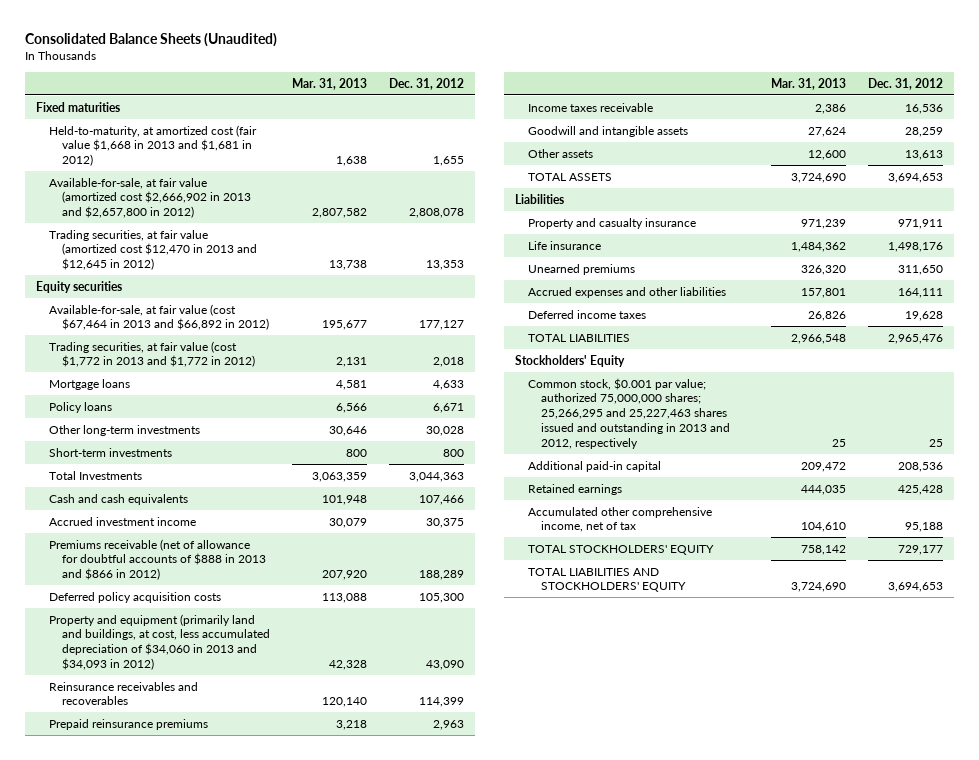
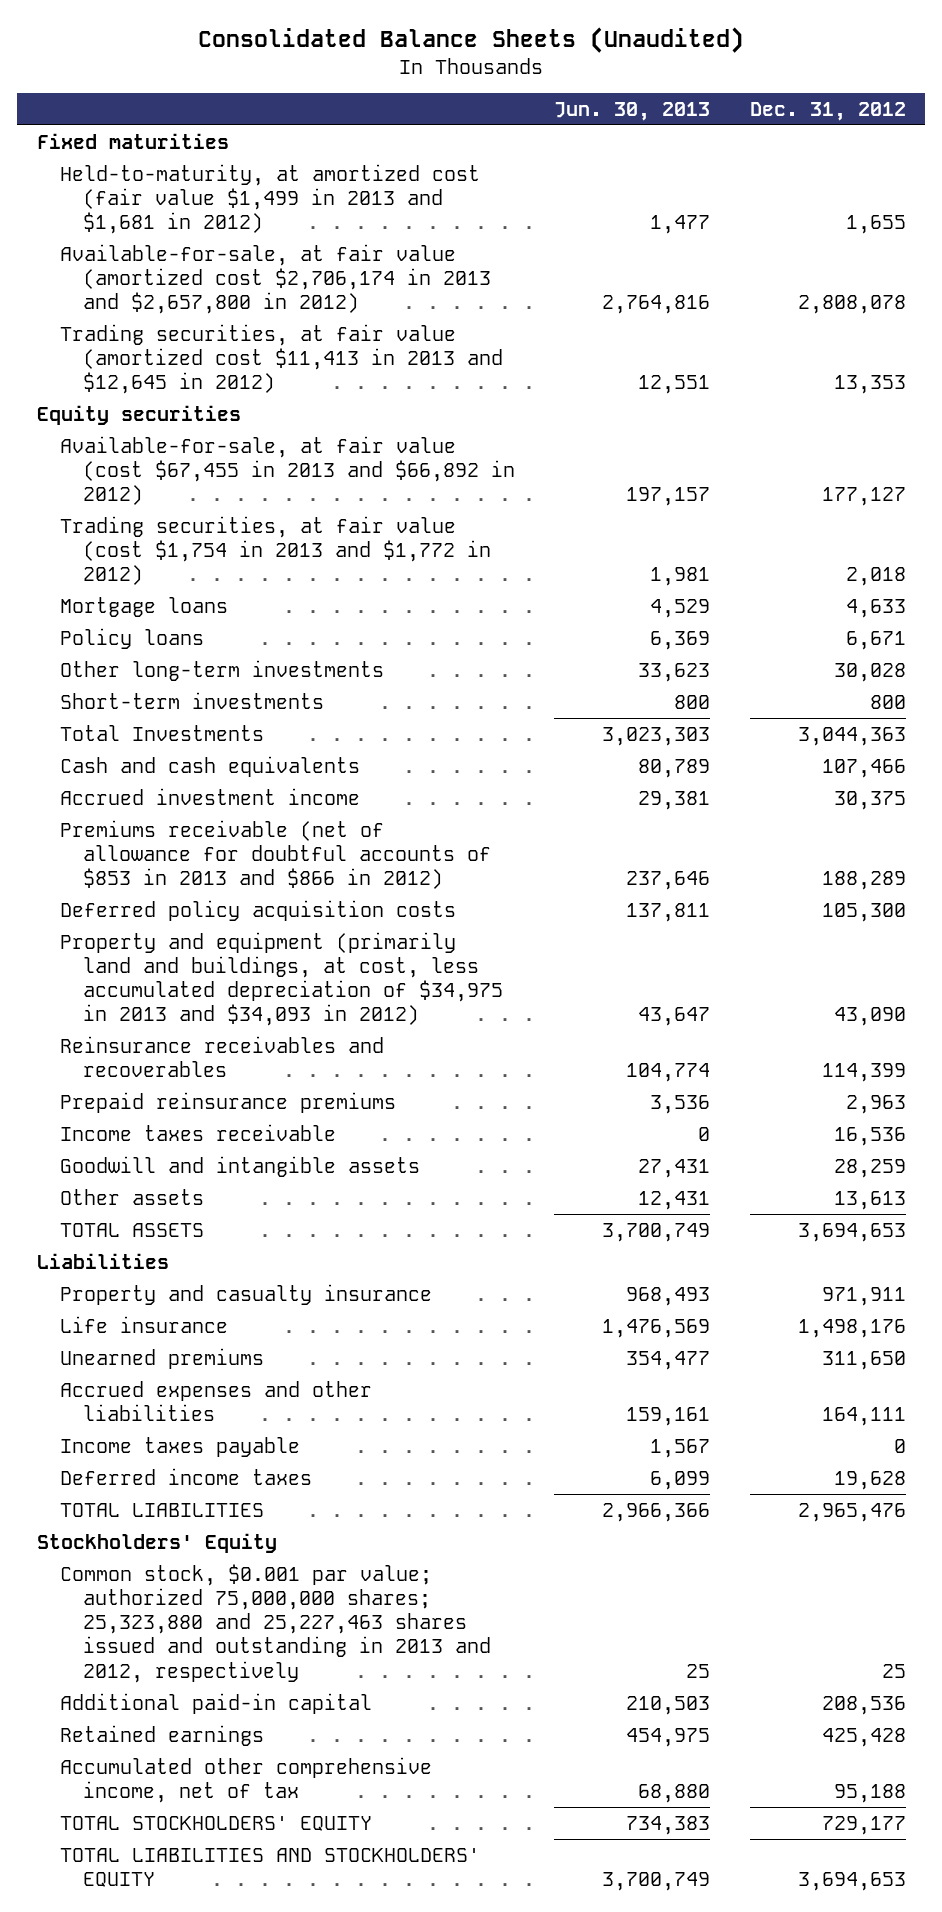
- | Mar. 31, 2013 | Dec. 31, 2012
+ | Jun. 30, 2013 | Dec. 31, 2012
- Held-to-maturity, at amortized cost (fair value $1,668 in 2013 and $1,681 in 2012) | 1,638 | 1,655
- Available-for-sale, at fair value (amortized cost $2,666,902 in 2013 and $2,657,800 in 2012) | 2,807,582 | 2,808,078
- Trading securities, at fair value (amortized cost $12,470 in 2013 and $12,645 in 2012) | 13,738 | 13,353
+ Held-to-maturity, at amortized cost (fair value $1,499 in 2013 and $1,681 in 2012) | 1,477 | 1,655
+ Available-for-sale, at fair value (amortized cost $2,706,174 in 2013 and $2,657,800 in 2012) | 2,764,816 | 2,808,078
+ Trading securities, at fair value (amortized cost $11,413 in 2013 and $12,645 in 2012) | 12,551 | 13,353
- Available-for-sale, at fair value (cost $67,464 in 2013 and $66,892 in 2012) | 195,677 | 177,127
- Trading securities, at fair value (cost $1,772 in 2013 and $1,772 in 2012) | 2,131 | 2,018
+ Available-for-sale, at fair value (cost $67,455 in 2013 and $66,892 in 2012) | 197,157 | 177,127
+ Trading securities, at fair value (cost $1,754 in 2013 and $1,772 in 2012) | 1,981 | 2,018
- Premiums receivable (net of allowance for doubtful accounts of $888 in 2013 and $866 in 2012) | 207,920 | 188,289
+ Premiums receivable (net of allowance for doubtful accounts of $853 in 2013 and $866 in 2012) | 237,646 | 188,289
- Property and equipment (primarily land and buildings, at cost, less accumulated depreciation of $34,060 in 2013 and $34,093 in 2012) | 42,328 | 43,090
+ Property and equipment (primarily land and buildings, at cost, less accumulated depreciation of $34,975 in 2013 and $34,093 in 2012) | 43,647 | 43,090
+ Income taxes payable | 1,567 | 0
- Common stock, $0.001 par value; authorized 75,000,000 shares; 25,266,295 and 25,227,463 shares issued and outstanding in 2013 and 2012, respectively | 25 | 25
+ Common stock, $0.001 par value; authorized 75,000,000 shares; 25,323,880 and 25,227,463 shares issued and outstanding in 2013 and 2012, respectively | 25 | 25

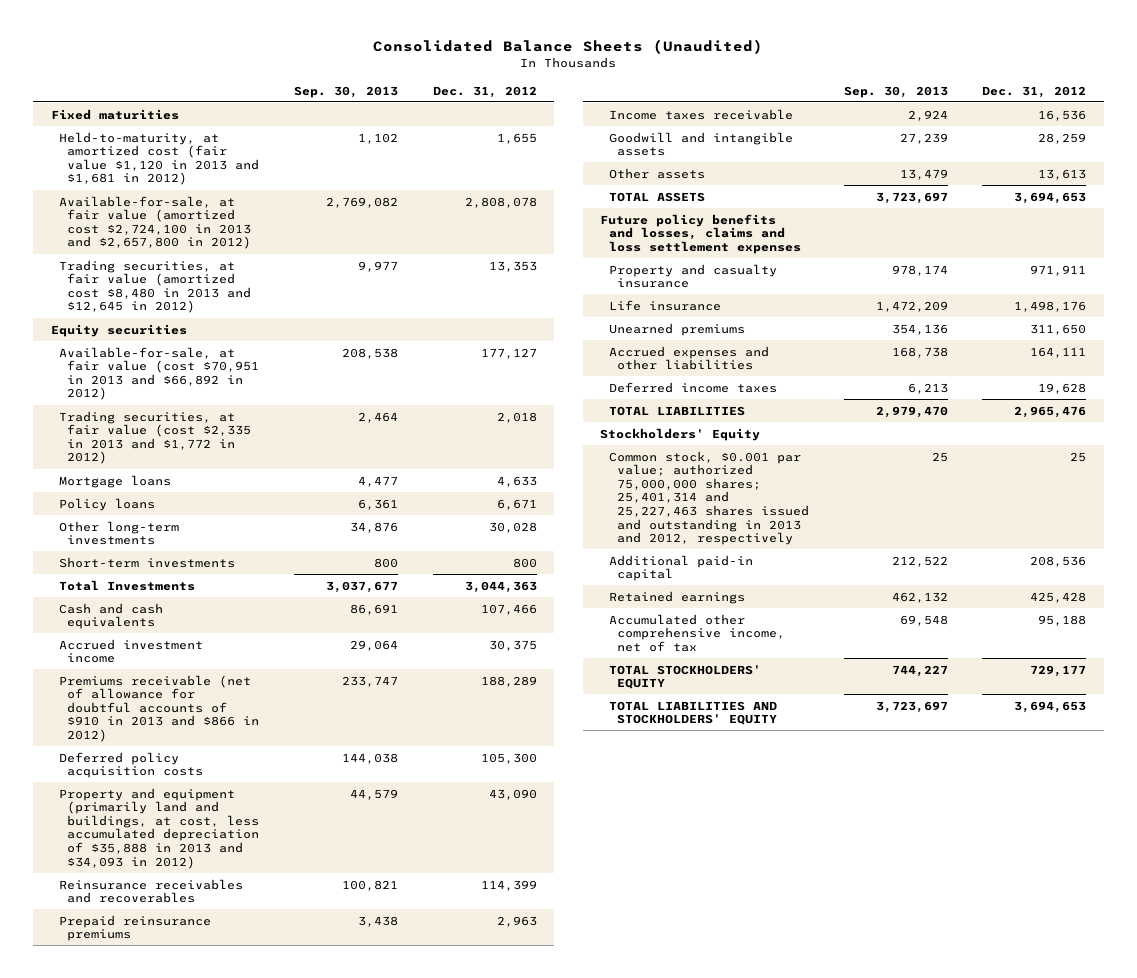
- | Jun. 30, 2013 | Dec. 31, 2012
+ | Sep. 30, 2013 | Dec. 31, 2012
- Held-to-maturity, at amortized cost (fair value $1,499 in 2013 and $1,681 in 2012) | 1,477 | 1,655
- Available-for-sale, at fair value (amortized cost $2,706,174 in 2013 and $2,657,800 in 2012) | 2,764,816 | 2,808,078
- Trading securities, at fair value (amortized cost $11,413 in 2013 and $12,645 in 2012) | 12,551 | 13,353
+ Held-to-maturity, at amortized cost (fair value $1,120 in 2013 and $1,681 in 2012) | 1,102 | 1,655
+ Available-for-sale, at fair value (amortized cost $2,724,100 in 2013 and $2,657,800 in 2012) | 2,769,082 | 2,808,078
+ Trading securities, at fair value (amortized cost $8,480 in 2013 and $12,645 in 2012) | 9,977 | 13,353
- Available-for-sale, at fair value (cost $67,455 in 2013 and $66,892 in 2012) | 197,157 | 177,127
- Trading securities, at fair value (cost $1,754 in 2013 and $1,772 in 2012) | 1,981 | 2,018
+ Available-for-sale, at fair value (cost $70,951 in 2013 and $66,892 in 2012) | 208,538 | 177,127
+ Trading securities, at fair value (cost $2,335 in 2013 and $1,772 in 2012) | 2,464 | 2,018
- Premiums receivable (net of allowance for doubtful accounts of $853 in 2013 and $866 in 2012) | 237,646 | 188,289
+ Premiums receivable (net of allowance for doubtful accounts of $910 in 2013 and $866 in 2012) | 233,747 | 188,289
- Property and equipment (primarily land and buildings, at cost, less accumulated depreciation of $34,975 in 2013 and $34,093 in 2012) | 43,647 | 43,090
+ Property and equipment (primarily land and buildings, at cost, less accumulated depreciation of $35,888 in 2013 and $34,093 in 2012) | 44,579 | 43,090
- Liabilities
+ Future policy benefits and losses, claims and loss settlement expenses
- Income taxes payable | 1,567 | 0
- Common stock, $0.001 par value; authorized 75,000,000 shares; 25,323,880 and 25,227,463 shares issued and outstanding in 2013 and 2012, respectively | 25 | 25
+ Common stock, $0.001 par value; authorized 75,000,000 shares; 25,401,314 and 25,227,463 shares issued and outstanding in 2013 and 2012, respectively | 25 | 25

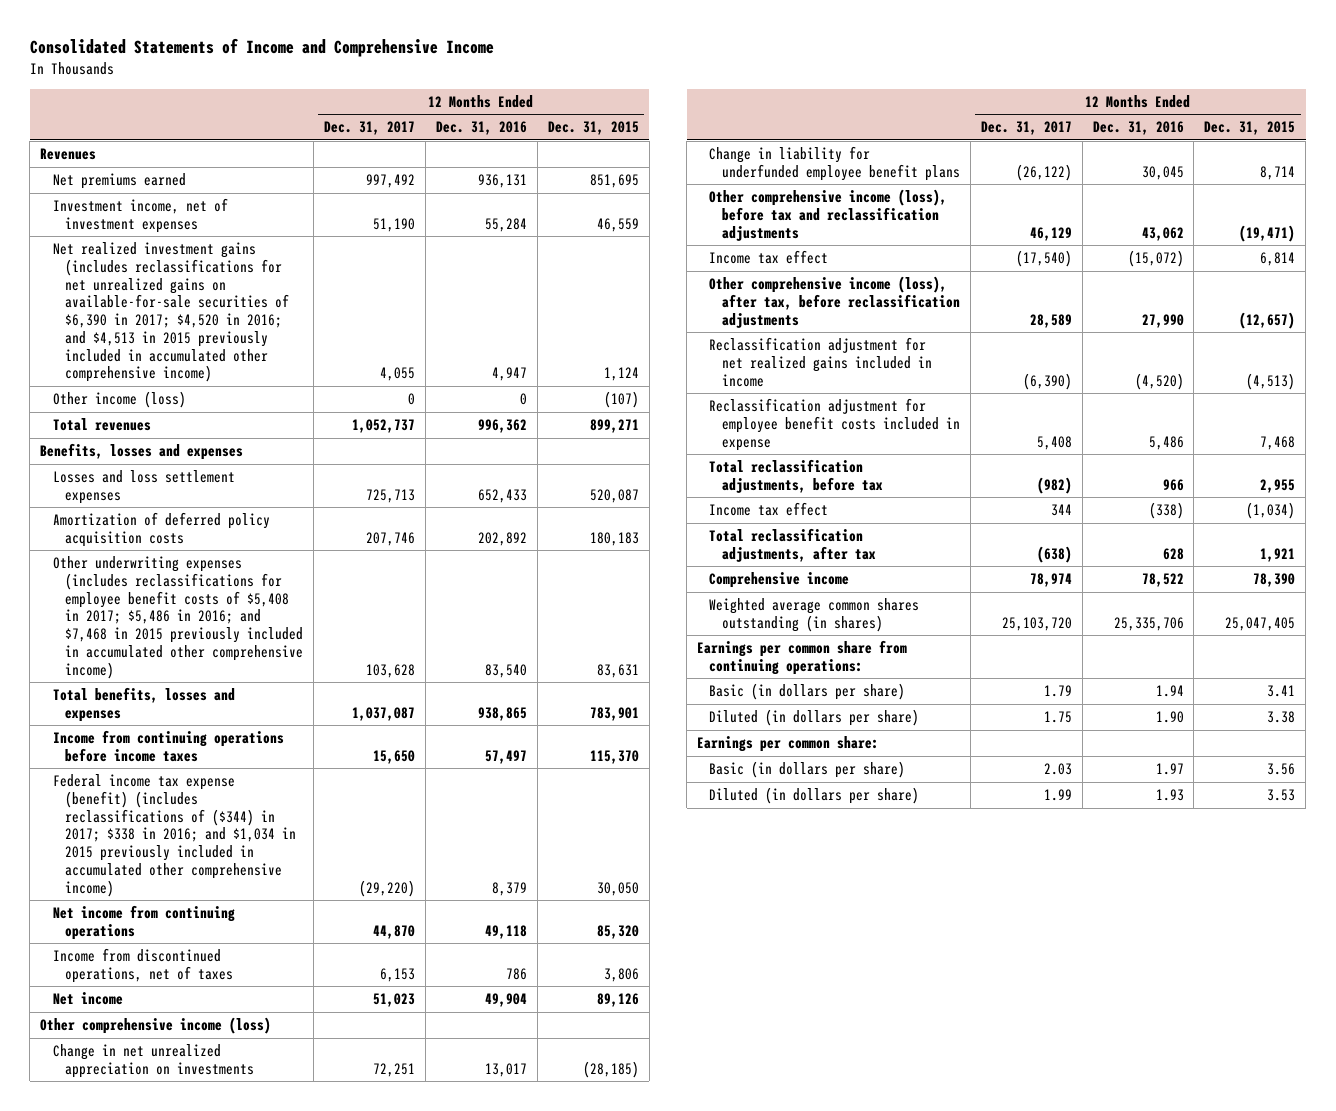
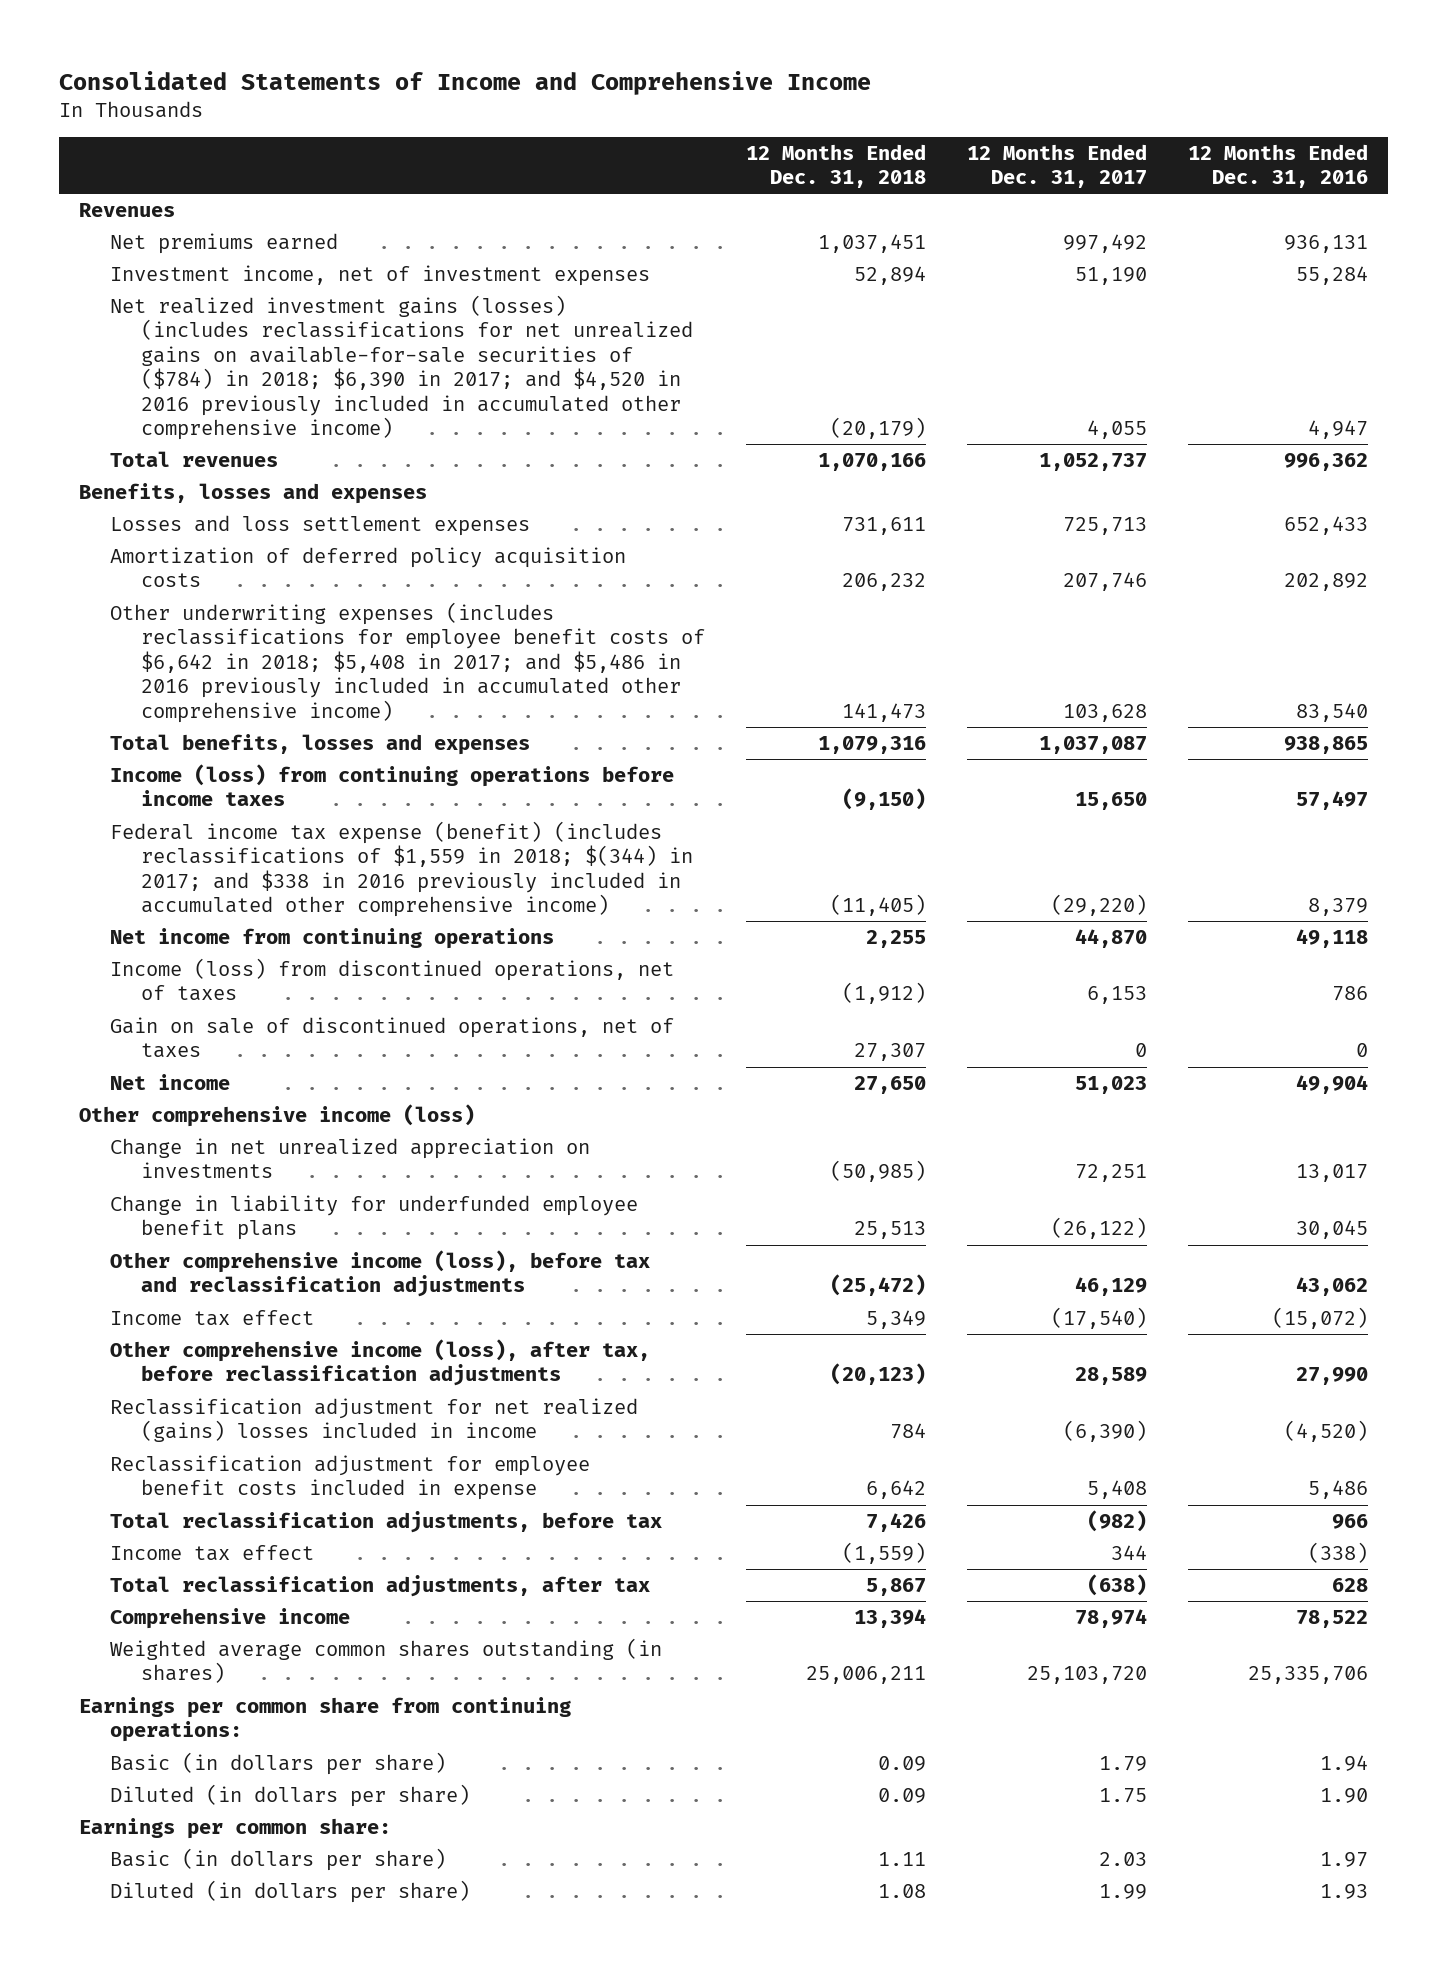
- | 12 Months Ended Dec. 31, 2017 | 12 Months Ended Dec. 31, 2016 | 12 Months Ended Dec. 31, 2015
+ | 12 Months Ended Dec. 31, 2018 | 12 Months Ended Dec. 31, 2017 | 12 Months Ended Dec. 31, 2016
- Net realized investment gains (includes reclassifications for net unrealized gains on available-for-sale securities of $6,390 in 2017; $4,520 in 2016; and $4,513 in 2015 previously included in accumulated other comprehensive income) | 4,055 | 4,947 | 1,124
- Other income (loss) | 0 | 0 | (107)
+ Net realized investment gains (losses) (includes reclassifications for net unrealized gains on available-for-sale securities of ($784) in 2018; $6,390 in 2017; and $4,520 in 2016 previously included in accumulated other comprehensive income) | (20,179) | 4,055 | 4,947
- Other underwriting expenses (includes reclassifications for employee benefit costs of $5,408 in 2017; $5,486 in 2016; and $7,468 in 2015 previously included in accumulated other comprehensive income) | 103,628 | 83,540 | 83,631
+ Other underwriting expenses (includes reclassifications for employee benefit costs of $6,642 in 2018; $5,408 in 2017; and $5,486 in 2016 previously included in accumulated other comprehensive income) | 141,473 | 103,628 | 83,540
- Income from continuing operations before income taxes | 15,650 | 57,497 | 115,370
- Federal income tax expense (benefit) (includes reclassifications of ($344) in 2017; $338 in 2016; and $1,034 in 2015 previously included in accumulated other comprehensive income) | (29,220) | 8,379 | 30,050
+ Income (loss) from continuing operations before income taxes | (9,150) | 15,650 | 57,497
+ Federal income tax expense (benefit) (includes reclassifications of $1,559 in 2018; $(344) in 2017; and $338 in 2016 previously included in accumulated other comprehensive income) | (11,405) | (29,220) | 8,379
- Income from discontinued operations, net of taxes | 6,153 | 786 | 3,806
+ Income (loss) from discontinued operations, net of taxes | (1,912) | 6,153 | 786
+ Gain on sale of discontinued operations, net of taxes | 27,307 | 0 | 0
- Reclassification adjustment for net realized gains included in income | (6,390) | (4,520) | (4,513)
+ Reclassification adjustment for net realized (gains) losses included in income | 784 | (6,390) | (4,520)

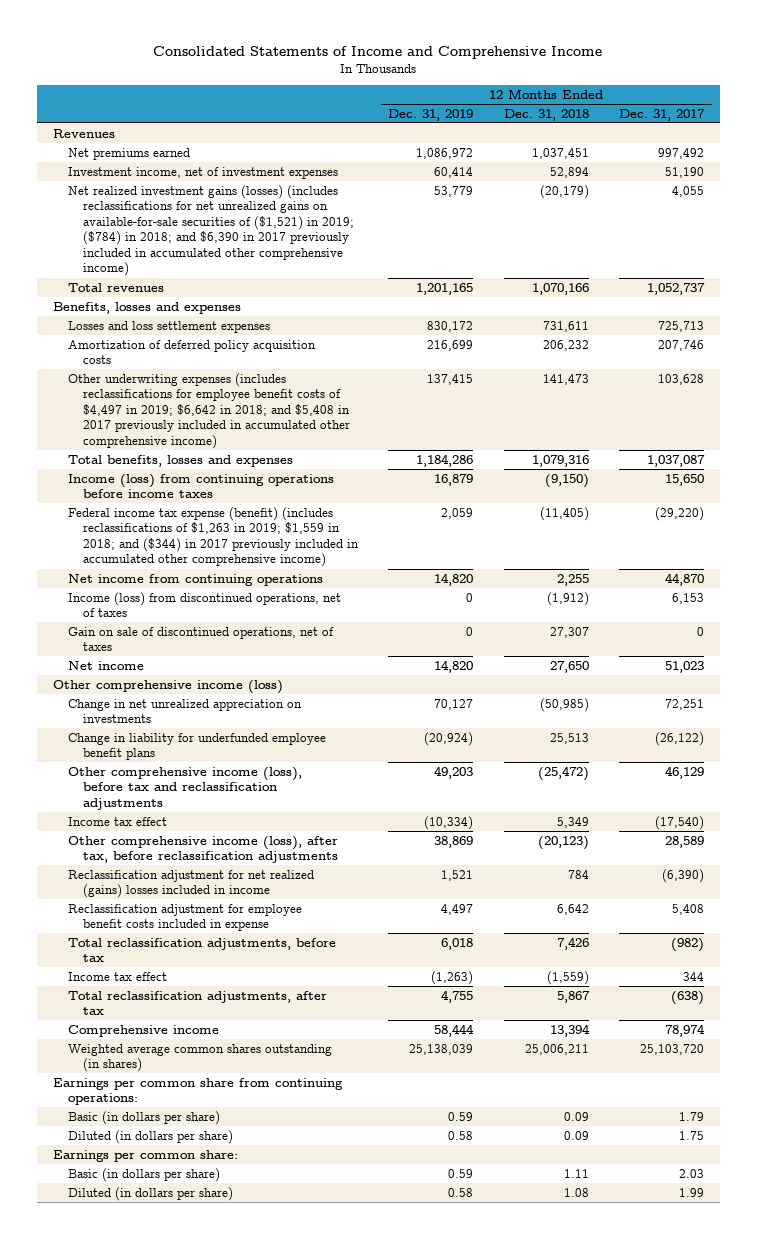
- | 12 Months Ended Dec. 31, 2018 | 12 Months Ended Dec. 31, 2017 | 12 Months Ended Dec. 31, 2016
+ | 12 Months Ended Dec. 31, 2019 | 12 Months Ended Dec. 31, 2018 | 12 Months Ended Dec. 31, 2017
- Net realized investment gains (losses) (includes reclassifications for net unrealized gains on available-for-sale securities of ($784) in 2018; $6,390 in 2017; and $4,520 in 2016 previously included in accumulated other comprehensive income) | (20,179) | 4,055 | 4,947
+ Net realized investment gains (losses) (includes reclassifications for net unrealized gains on available-for-sale securities of ($1,521) in 2019; ($784) in 2018; and $6,390 in 2017 previously included in accumulated other comprehensive income) | 53,779 | (20,179) | 4,055
- Other underwriting expenses (includes reclassifications for employee benefit costs of $6,642 in 2018; $5,408 in 2017; and $5,486 in 2016 previously included in accumulated other comprehensive income) | 141,473 | 103,628 | 83,540
+ Other underwriting expenses (includes reclassifications for employee benefit costs of $4,497 in 2019; $6,642 in 2018; and $5,408 in 2017 previously included in accumulated other comprehensive income) | 137,415 | 141,473 | 103,628
- Federal income tax expense (benefit) (includes reclassifications of $1,559 in 2018; $(344) in 2017; and $338 in 2016 previously included in accumulated other comprehensive income) | (11,405) | (29,220) | 8,379
+ Federal income tax expense (benefit) (includes reclassifications of $1,263 in 2019; $1,559 in 2018; and ($344) in 2017 previously included in accumulated other comprehensive income) | 2,059 | (11,405) | (29,220)

